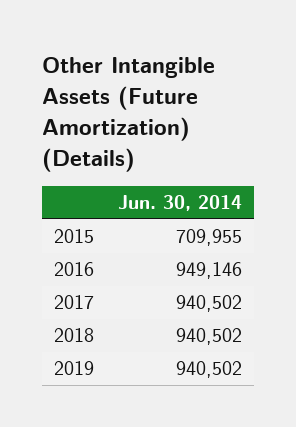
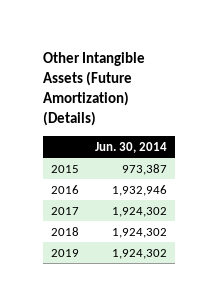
- 2015 | 709,955
- 2016 | 949,146
- 2017 | 940,502
- 2018 | 940,502
- 2019 | 940,502
+ 2015 | 973,387
+ 2016 | 1,932,946
+ 2017 | 1,924,302
+ 2018 | 1,924,302
+ 2019 | 1,924,302

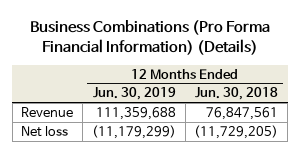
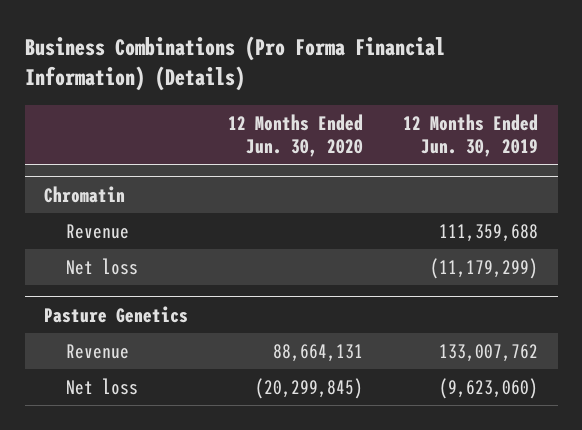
- | 12 Months Ended Jun. 30, 2019 | 12 Months Ended Jun. 30, 2018
+ | 12 Months Ended Jun. 30, 2020 | 12 Months Ended Jun. 30, 2019
+ Chromatin
+ Pasture Genetics
+ Revenue | 88,664,131 | 133,007,762
+ Net loss | (20,299,845) | (9,623,060)

